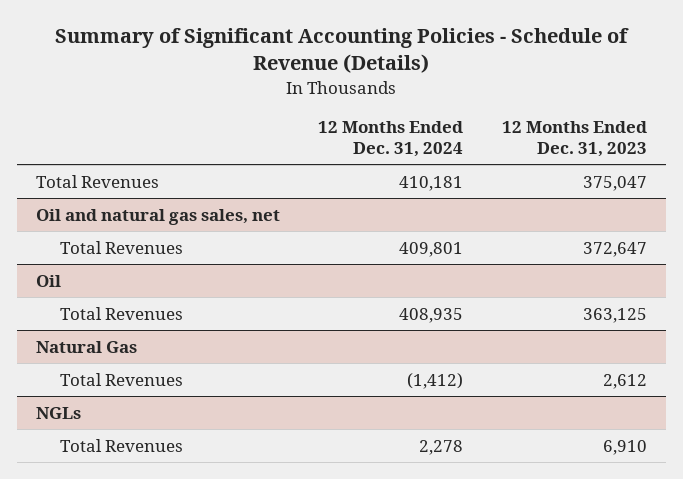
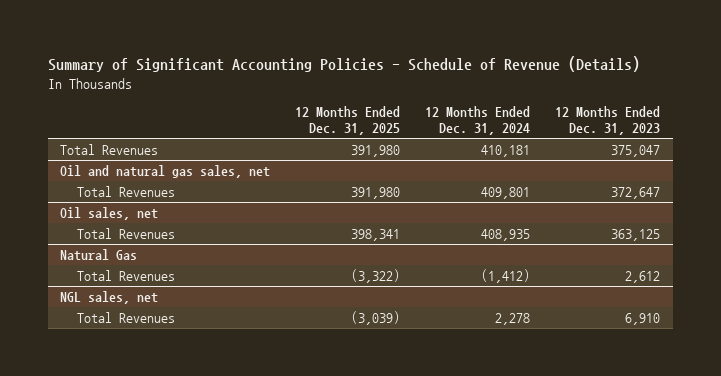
- | 12 Months Ended Dec. 31, 2024 | 12 Months Ended Dec. 31, 2023
+ | 12 Months Ended Dec. 31, 2025 | 12 Months Ended Dec. 31, 2024 | 12 Months Ended Dec. 31, 2023
- Oil
+ Oil sales, net
- NGLs
+ NGL sales, net

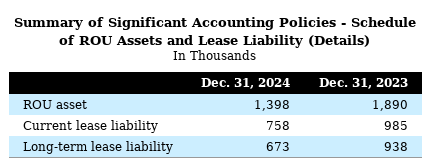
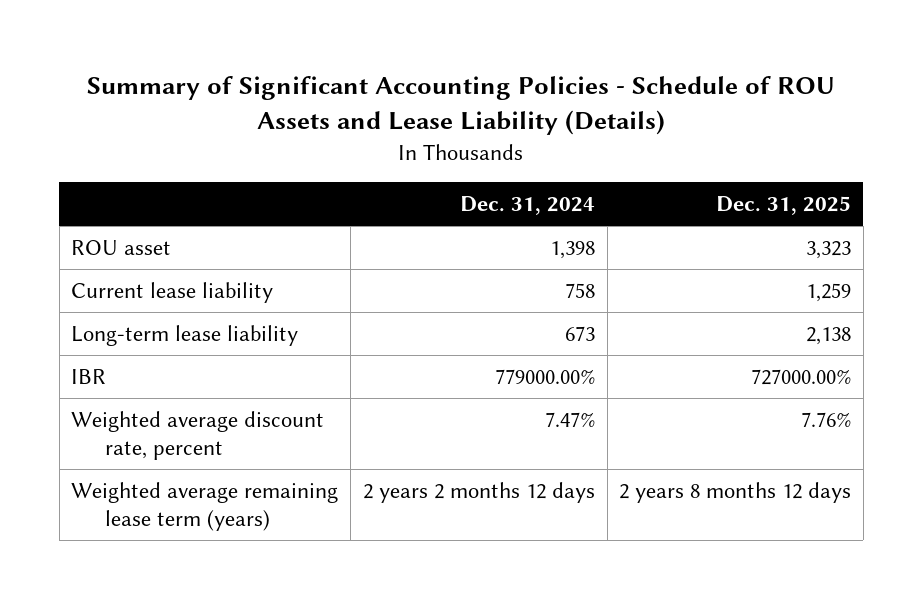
- | Dec. 31, 2024 | Dec. 31, 2023
+ | Dec. 31, 2024 | Dec. 31, 2025
+ IBR | 779000.00% | 727000.00%
+ Weighted average discount rate, percent | 7.47% | 7.76%
+ Weighted average remaining lease term (years) | 2 years 2 months 12 days | 2 years 8 months 12 days

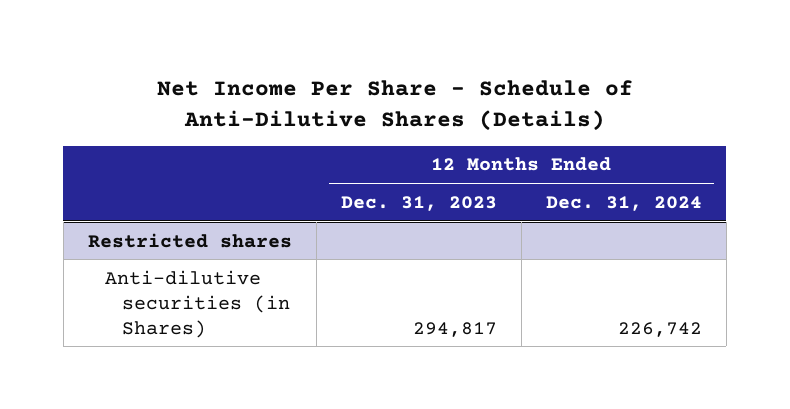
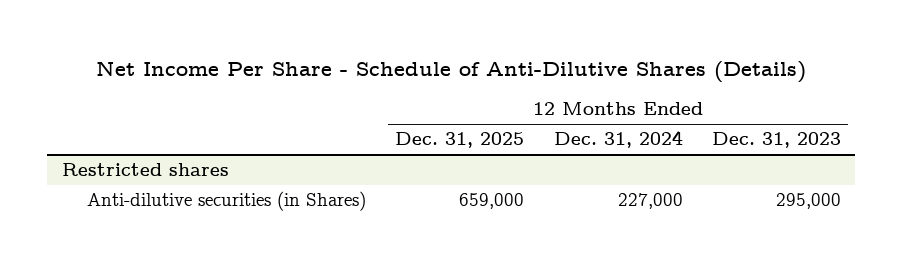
- | 12 Months Ended Dec. 31, 2023 | 12 Months Ended Dec. 31, 2024
+ | 12 Months Ended Dec. 31, 2025 | 12 Months Ended Dec. 31, 2024 | 12 Months Ended Dec. 31, 2023
@ Restricted shares
- Anti-dilutive securities (in Shares) | 294,817 | 226,742
+ Anti-dilutive securities (in Shares) | 659,000 | 227,000 | 295,000

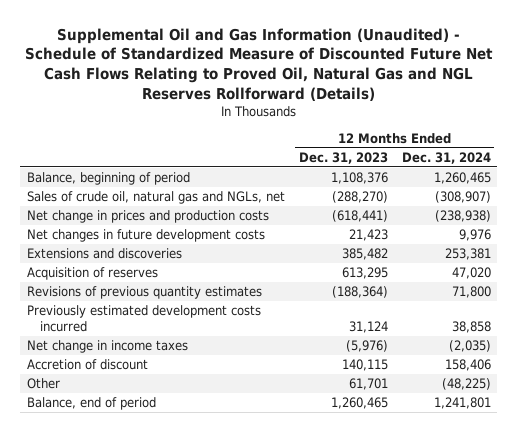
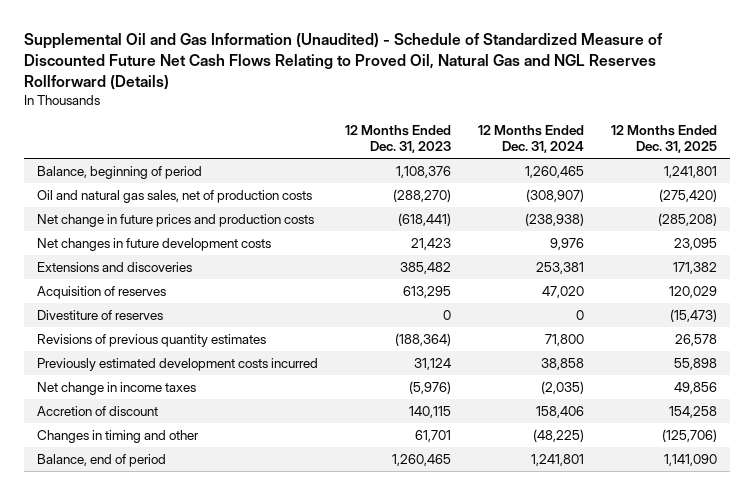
- | 12 Months Ended Dec. 31, 2023 | 12 Months Ended Dec. 31, 2024
+ | 12 Months Ended Dec. 31, 2023 | 12 Months Ended Dec. 31, 2024 | 12 Months Ended Dec. 31, 2025
- Sales of crude oil, natural gas and NGLs, net | (288,270) | (308,907)
- Net change in prices and production costs | (618,441) | (238,938)
+ Oil and natural gas sales, net of production costs | (288,270) | (308,907) | (275,420)
+ Net change in future prices and production costs | (618,441) | (238,938) | (285,208)
+ Divestiture of reserves | 0 | 0 | (15,473)
- Other | 61,701 | (48,225)
+ Changes in timing and other | 61,701 | (48,225) | (125,706)

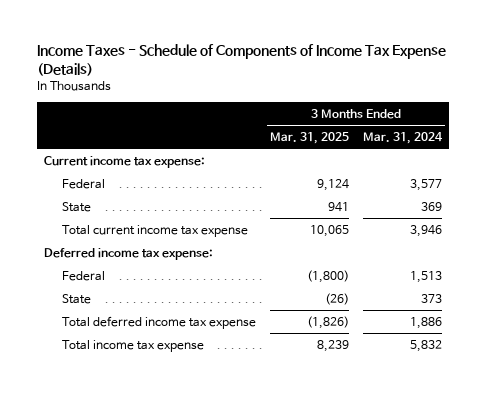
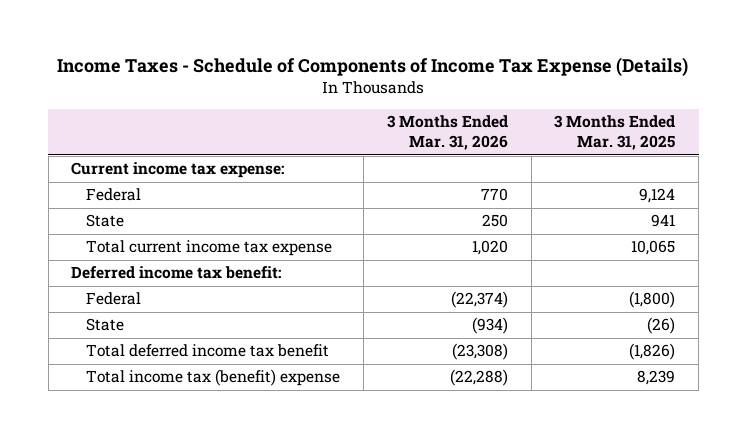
- | 3 Months Ended Mar. 31, 2025 | 3 Months Ended Mar. 31, 2024
+ | 3 Months Ended Mar. 31, 2026 | 3 Months Ended Mar. 31, 2025
- Deferred income tax expense:
+ Deferred income tax benefit:
- Total deferred income tax expense | (1,826) | 1,886
- Total income tax expense | 8,239 | 5,832
+ Total deferred income tax benefit | (23,308) | (1,826)
+ Total income tax (benefit) expense | (22,288) | 8,239

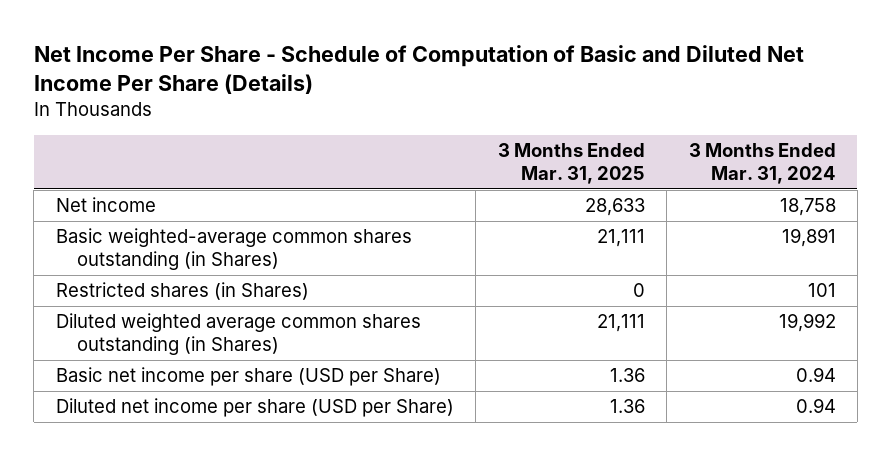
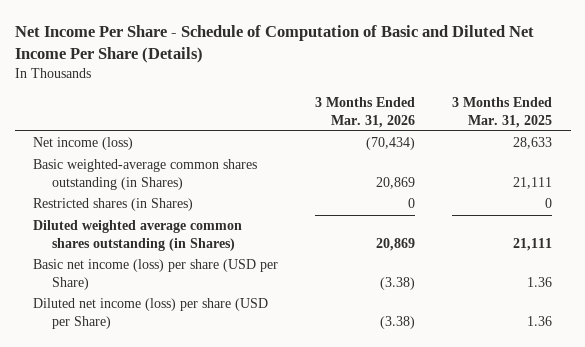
- | 3 Months Ended Mar. 31, 2025 | 3 Months Ended Mar. 31, 2024
+ | 3 Months Ended Mar. 31, 2026 | 3 Months Ended Mar. 31, 2025
- Net income | 28,633 | 18,758
+ Net income (loss) | (70,434) | 28,633
- Basic net income per share (USD per Share) | 1.36 | 0.94
- Diluted net income per share (USD per Share) | 1.36 | 0.94
+ Basic net income (loss) per share (USD per Share) | (3.38) | 1.36
+ Diluted net income (loss) per share (USD per Share) | (3.38) | 1.36

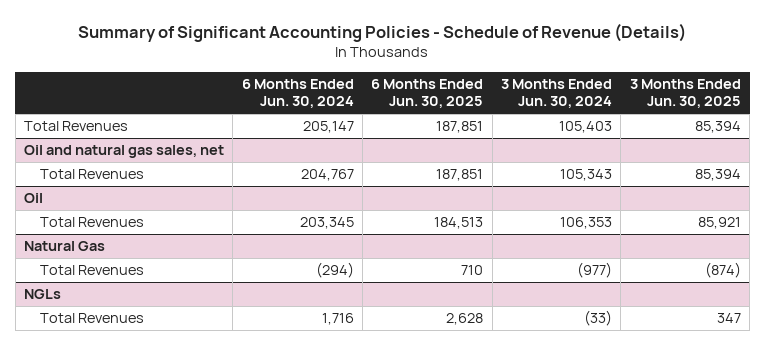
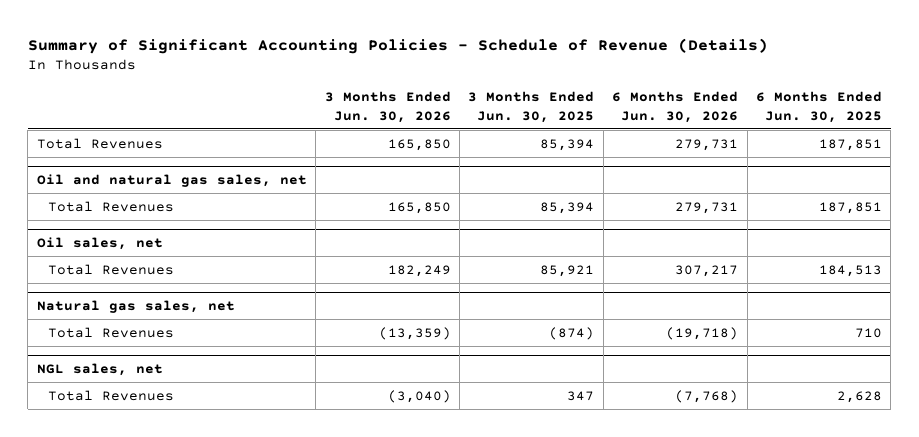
- | 6 Months Ended Jun. 30, 2024 | 6 Months Ended Jun. 30, 2025 | 3 Months Ended Jun. 30, 2024 | 3 Months Ended Jun. 30, 2025
+ | 3 Months Ended Jun. 30, 2026 | 3 Months Ended Jun. 30, 2025 | 6 Months Ended Jun. 30, 2026 | 6 Months Ended Jun. 30, 2025
- Oil
+ Oil sales, net
- Natural Gas
+ Natural gas sales, net
- NGLs
+ NGL sales, net

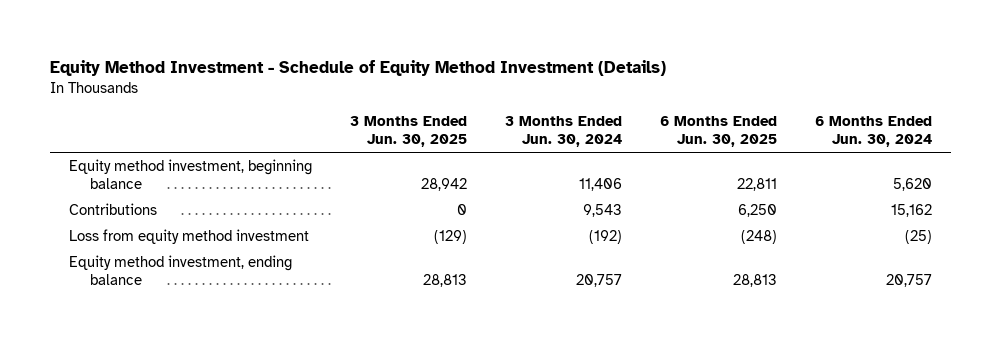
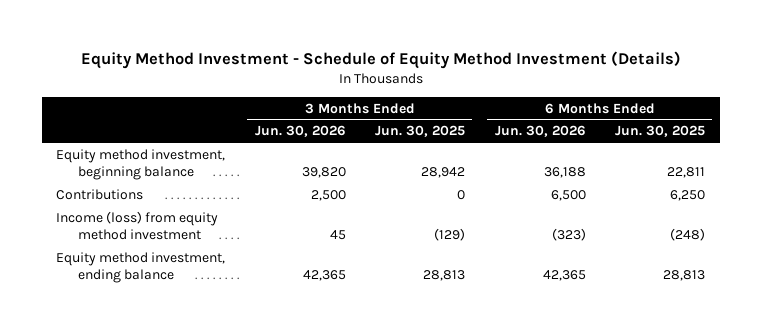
- | 3 Months Ended Jun. 30, 2025 | 3 Months Ended Jun. 30, 2024 | 6 Months Ended Jun. 30, 2025 | 6 Months Ended Jun. 30, 2024
+ | 3 Months Ended Jun. 30, 2026 | 3 Months Ended Jun. 30, 2025 | 6 Months Ended Jun. 30, 2026 | 6 Months Ended Jun. 30, 2025
- Loss from equity method investment | (129) | (192) | (248) | (25)
+ Income (loss) from equity method investment | 45 | (129) | (323) | (248)

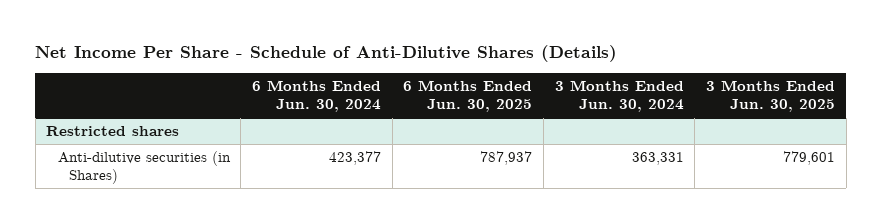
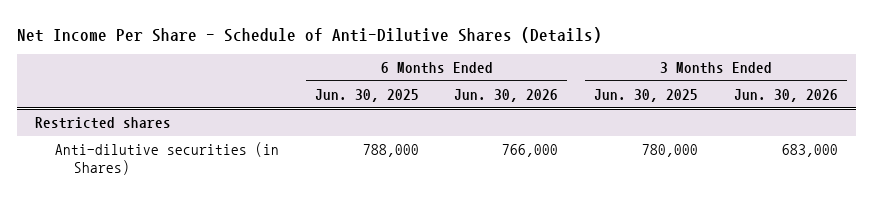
- | 6 Months Ended Jun. 30, 2024 | 6 Months Ended Jun. 30, 2025 | 3 Months Ended Jun. 30, 2024 | 3 Months Ended Jun. 30, 2025
+ | 6 Months Ended Jun. 30, 2025 | 6 Months Ended Jun. 30, 2026 | 3 Months Ended Jun. 30, 2025 | 3 Months Ended Jun. 30, 2026
@ Restricted shares
- Anti-dilutive securities (in Shares) | 423,377 | 787,937 | 363,331 | 779,601
+ Anti-dilutive securities (in Shares) | 788,000 | 766,000 | 780,000 | 683,000

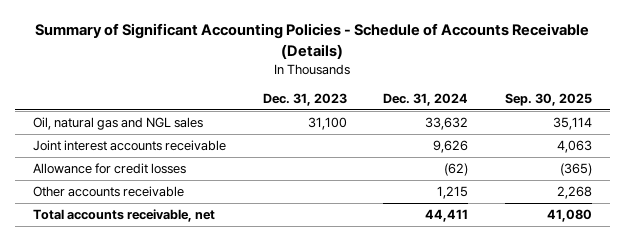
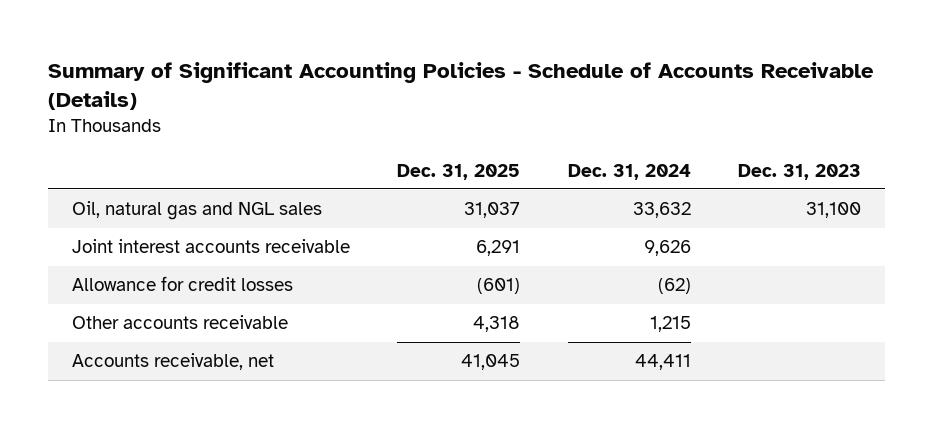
- | Dec. 31, 2023 | Dec. 31, 2024 | Sep. 30, 2025
+ | Dec. 31, 2025 | Dec. 31, 2024 | Dec. 31, 2023
- Total accounts receivable, net | | 44,411 | 41,080
+ Accounts receivable, net | 41,045 | 44,411 |

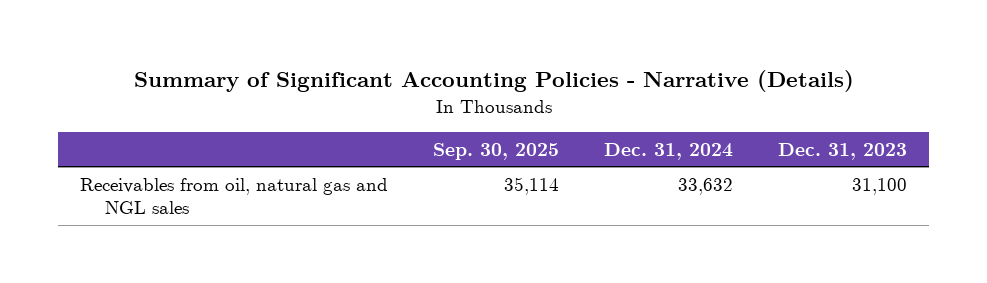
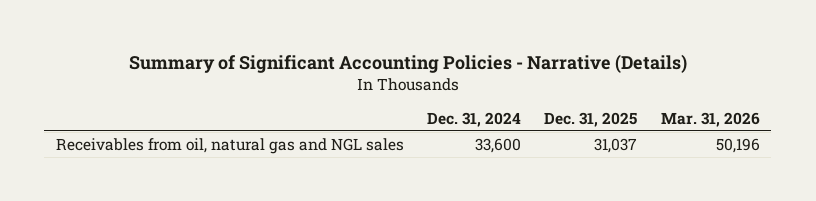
- | Sep. 30, 2025 | Dec. 31, 2024 | Dec. 31, 2023
+ | Dec. 31, 2024 | Dec. 31, 2025 | Mar. 31, 2026
- Receivables from oil, natural gas and NGL sales | 35,114 | 33,632 | 31,100
+ Receivables from oil, natural gas and NGL sales | 33,600 | 31,037 | 50,196

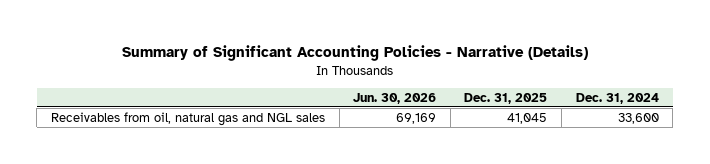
- | Dec. 31, 2024 | Dec. 31, 2025 | Mar. 31, 2026
+ | Jun. 30, 2026 | Dec. 31, 2025 | Dec. 31, 2024
- Receivables from oil, natural gas and NGL sales | 33,600 | 31,037 | 50,196
+ Receivables from oil, natural gas and NGL sales | 69,169 | 41,045 | 33,600

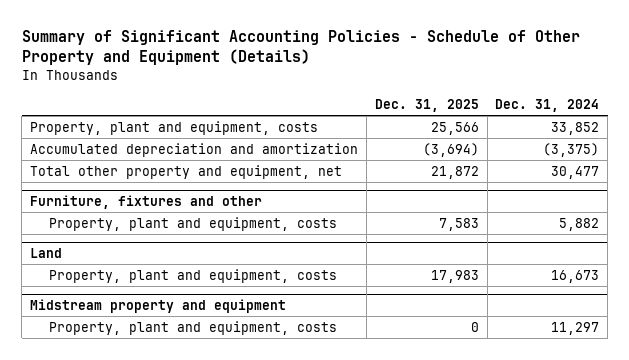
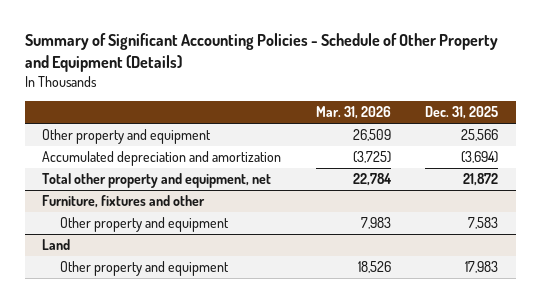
- | Dec. 31, 2025 | Dec. 31, 2024
+ | Mar. 31, 2026 | Dec. 31, 2025
- Property, plant and equipment, costs | 25,566 | 33,852
+ Other property and equipment | 26,509 | 25,566
@ Furniture, fixtures and other
- Property, plant and equipment, costs | 7,583 | 5,882
+ Other property and equipment | 7,983 | 7,583
@ Land
- Property, plant and equipment, costs | 17,983 | 16,673
- Midstream property and equipment
- Property, plant and equipment, costs | 0 | 11,297
@ Land
+ Other property and equipment | 18,526 | 17,983

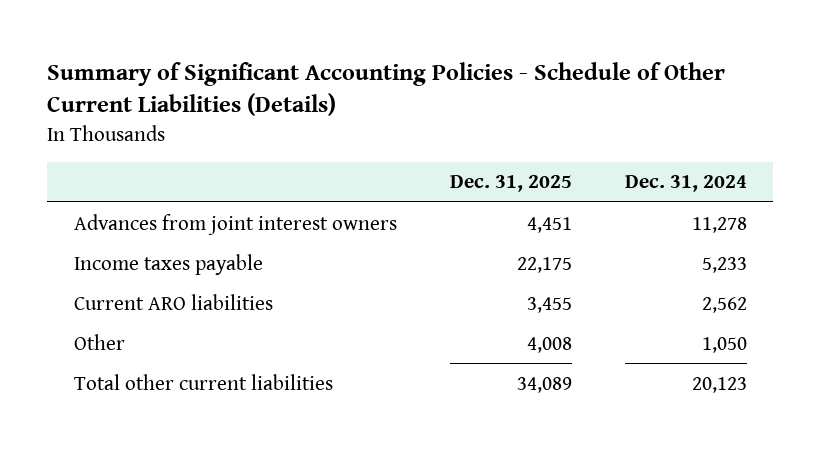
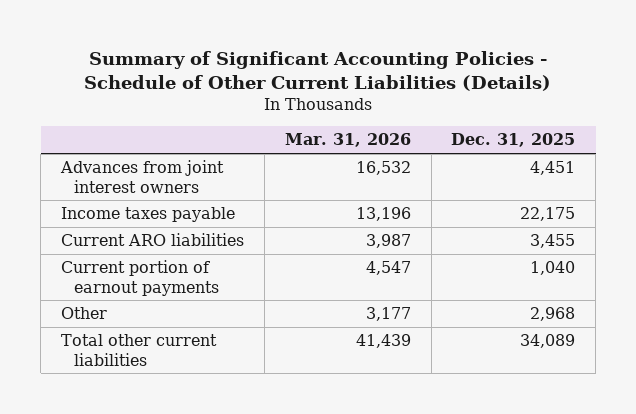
- | Dec. 31, 2025 | Dec. 31, 2024
+ | Mar. 31, 2026 | Dec. 31, 2025
- Other | 4,008 | 1,050
+ Current portion of earnout payments | 4,547 | 1,040
+ Other | 3,177 | 2,968

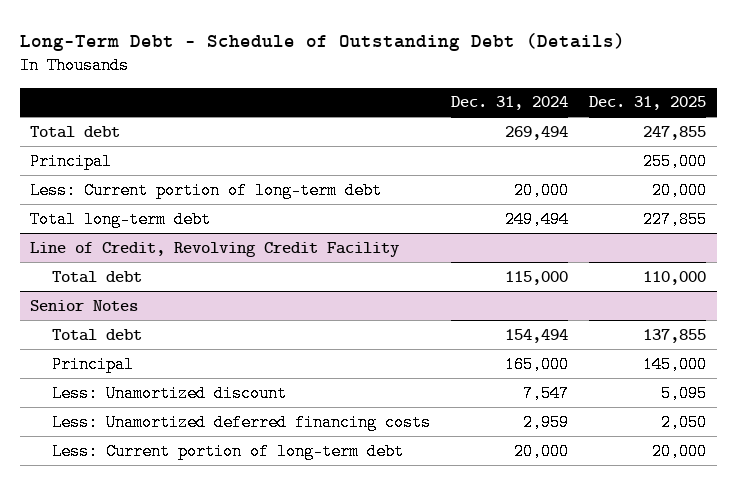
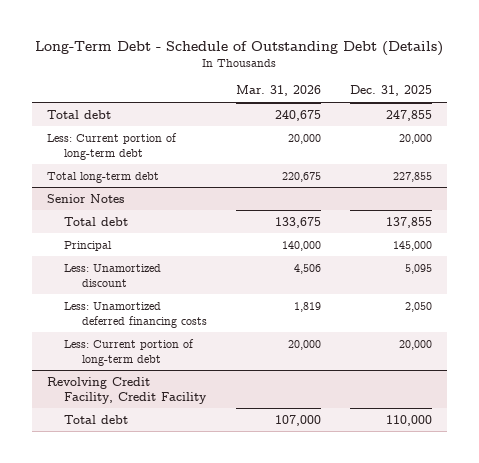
- | Dec. 31, 2024 | Dec. 31, 2025
+ | Mar. 31, 2026 | Dec. 31, 2025
- Principal | | 255,000
- Line of Credit, Revolving Credit Facility
- Total debt | 115,000 | 110,000
+ Revolving Credit Facility, Credit Facility
+ Total debt | 107,000 | 110,000

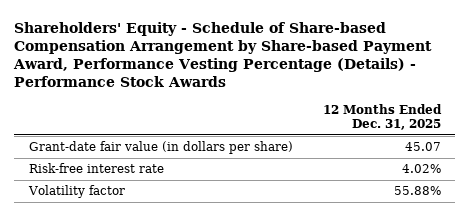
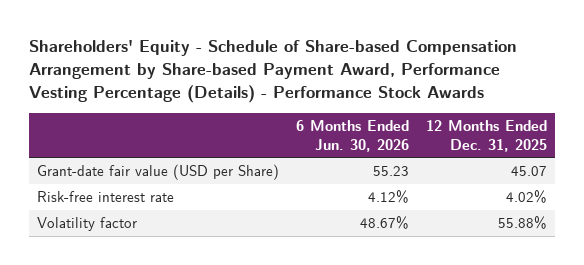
- | 12 Months Ended Dec. 31, 2025
+ | 6 Months Ended Jun. 30, 2026 | 12 Months Ended Dec. 31, 2025
- Grant-date fair value (in dollars per share) | 45.07
+ Grant-date fair value (USD per Share) | 55.23 | 45.07

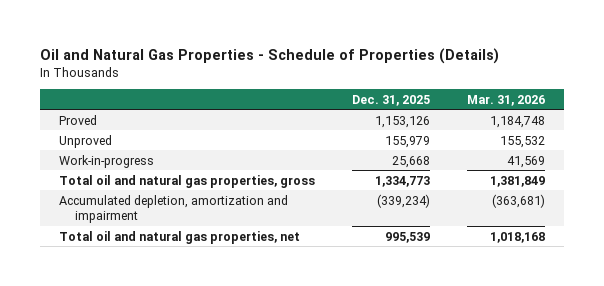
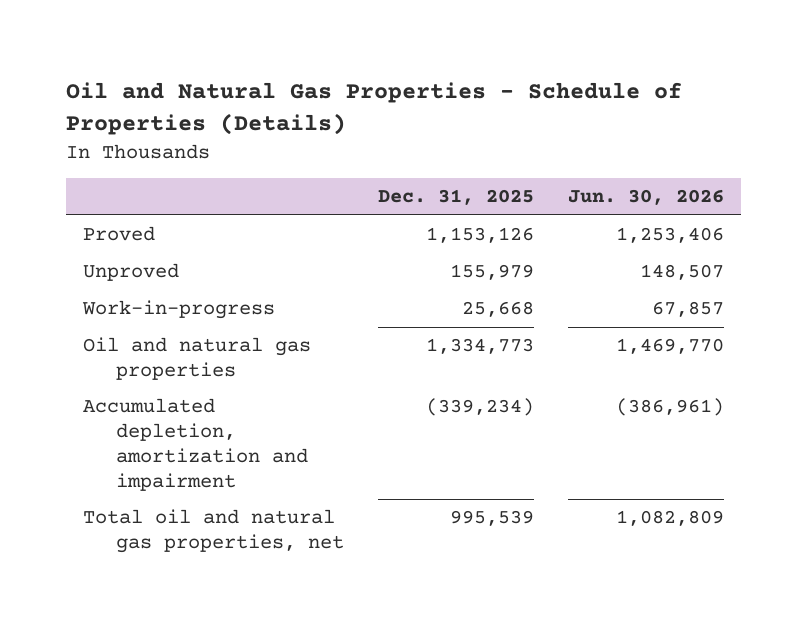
- | Dec. 31, 2025 | Mar. 31, 2026
+ | Dec. 31, 2025 | Jun. 30, 2026
- Total oil and natural gas properties, gross | 1,334,773 | 1,381,849
+ Oil and natural gas properties | 1,334,773 | 1,469,770

